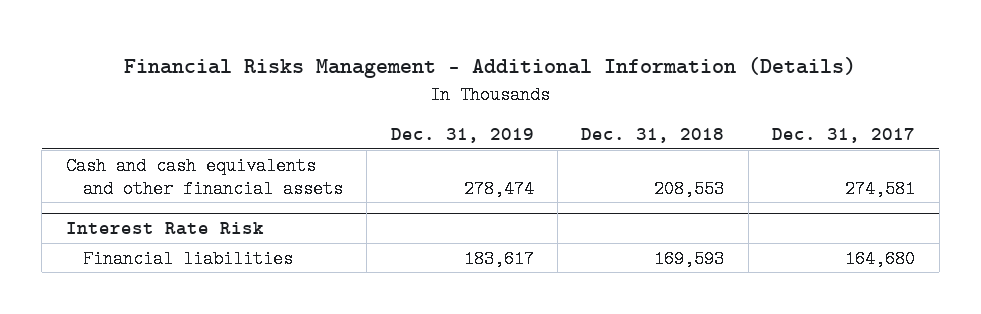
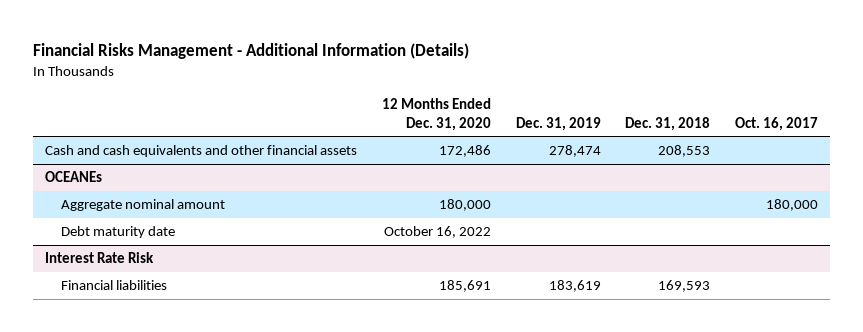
- | Dec. 31, 2019 | Dec. 31, 2018 | Dec. 31, 2017
+ | 12 Months Ended Dec. 31, 2020 | Dec. 31, 2019 | Dec. 31, 2018 | Oct. 16, 2017
+ OCEANEs
+ Aggregate nominal amount | 180,000 | | | 180,000
+ Debt maturity date | October 16, 2022 | | |
@ Interest Rate Risk
- Financial liabilities | 183,617 | 169,593 | 164,680
+ Financial liabilities | 185,691 | 183,619 | 169,593 |

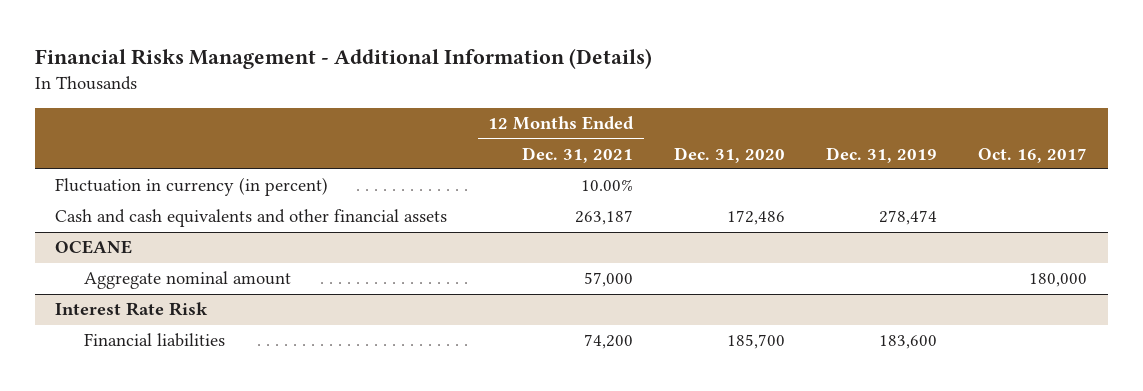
- | 12 Months Ended Dec. 31, 2020 | Dec. 31, 2019 | Dec. 31, 2018 | Oct. 16, 2017
+ | 12 Months Ended Dec. 31, 2021 | Dec. 31, 2020 | Dec. 31, 2019 | Oct. 16, 2017
+ Fluctuation in currency (in percent) | 10.00% | | |
- OCEANEs
+ OCEANE
- Debt maturity date | October 16, 2022 | | |
@ Interest Rate Risk
- Financial liabilities | 185,691 | 183,619 | 169,593 |
+ Financial liabilities | 74,200 | 185,700 | 183,600 |

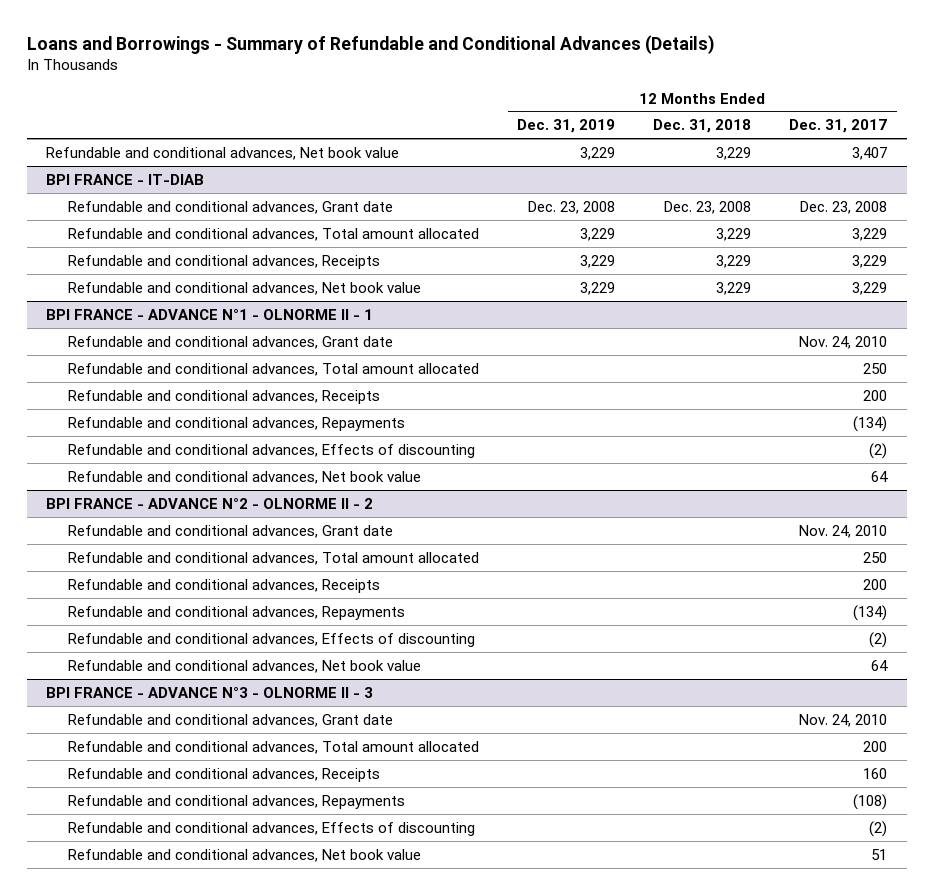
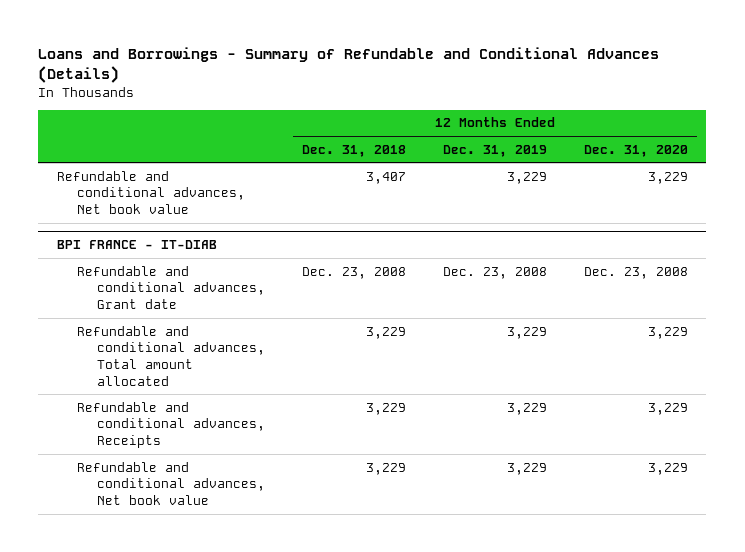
- | 12 Months Ended Dec. 31, 2019 | 12 Months Ended Dec. 31, 2018 | 12 Months Ended Dec. 31, 2017
+ | 12 Months Ended Dec. 31, 2018 | 12 Months Ended Dec. 31, 2019 | 12 Months Ended Dec. 31, 2020
- Refundable and conditional advances, Net book value | 3,229 | 3,229 | 3,407
+ Refundable and conditional advances, Net book value | 3,407 | 3,229 | 3,229
- BPI FRANCE - ADVANCE N°1 - OLNORME II - 1
- Refundable and conditional advances, Grant date | | | Nov. 24, 2010
- Refundable and conditional advances, Total amount allocated | | | 250
- Refundable and conditional advances, Receipts | | | 200
- Refundable and conditional advances, Repayments | | | (134)
- Refundable and conditional advances, Effects of discounting | | | (2)
- Refundable and conditional advances, Net book value | | | 64
- BPI FRANCE - ADVANCE N°2 - OLNORME II - 2
- Refundable and conditional advances, Grant date | | | Nov. 24, 2010
- Refundable and conditional advances, Total amount allocated | | | 250
- Refundable and conditional advances, Receipts | | | 200
- Refundable and conditional advances, Repayments | | | (134)
- Refundable and conditional advances, Effects of discounting | | | (2)
- Refundable and conditional advances, Net book value | | | 64
- BPI FRANCE - ADVANCE N°3 - OLNORME II - 3
- Refundable and conditional advances, Grant date | | | Nov. 24, 2010
- Refundable and conditional advances, Total amount allocated | | | 200
- Refundable and conditional advances, Receipts | | | 160
- Refundable and conditional advances, Repayments | | | (108)
- Refundable and conditional advances, Effects of discounting | | | (2)
- Refundable and conditional advances, Net book value | | | 51

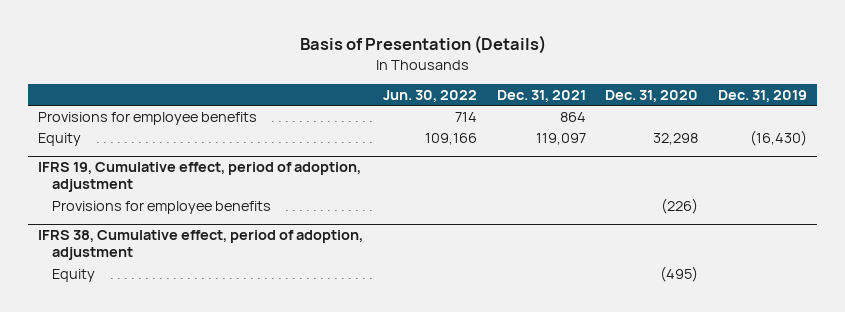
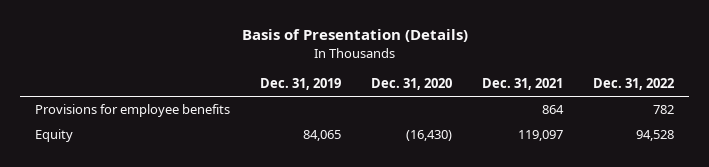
- | Jun. 30, 2022 | Dec. 31, 2021 | Dec. 31, 2020 | Dec. 31, 2019
+ | Dec. 31, 2019 | Dec. 31, 2020 | Dec. 31, 2021 | Dec. 31, 2022
- Equity | 109,166 | 119,097 | 32,298 | (16,430)
- IFRS 19, Cumulative effect, period of adoption, adjustment
- Provisions for employee benefits | | | (226) |
- IFRS 38, Cumulative effect, period of adoption, adjustment
- Equity | | | (495) |
+ Equity | 84,065 | (16,430) | 119,097 | 94,528

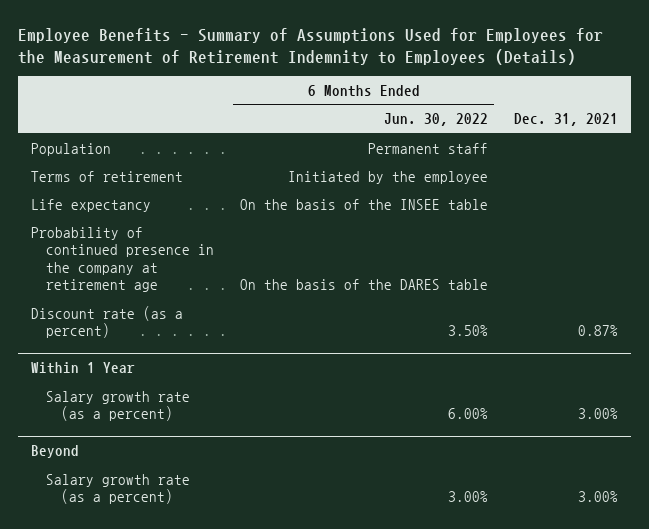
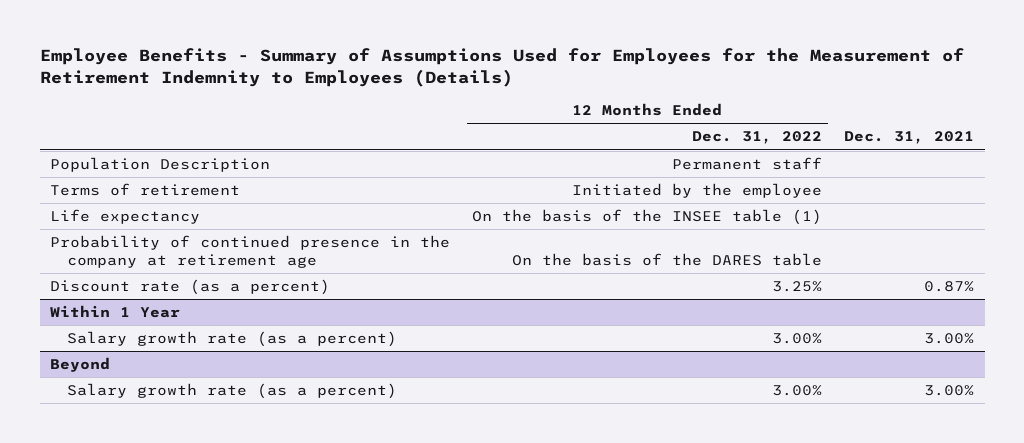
- | 6 Months Ended Jun. 30, 2022 | Dec. 31, 2021
+ | 12 Months Ended Dec. 31, 2022 | Dec. 31, 2021
- Population | Permanent staff |
+ Population Description | Permanent staff |

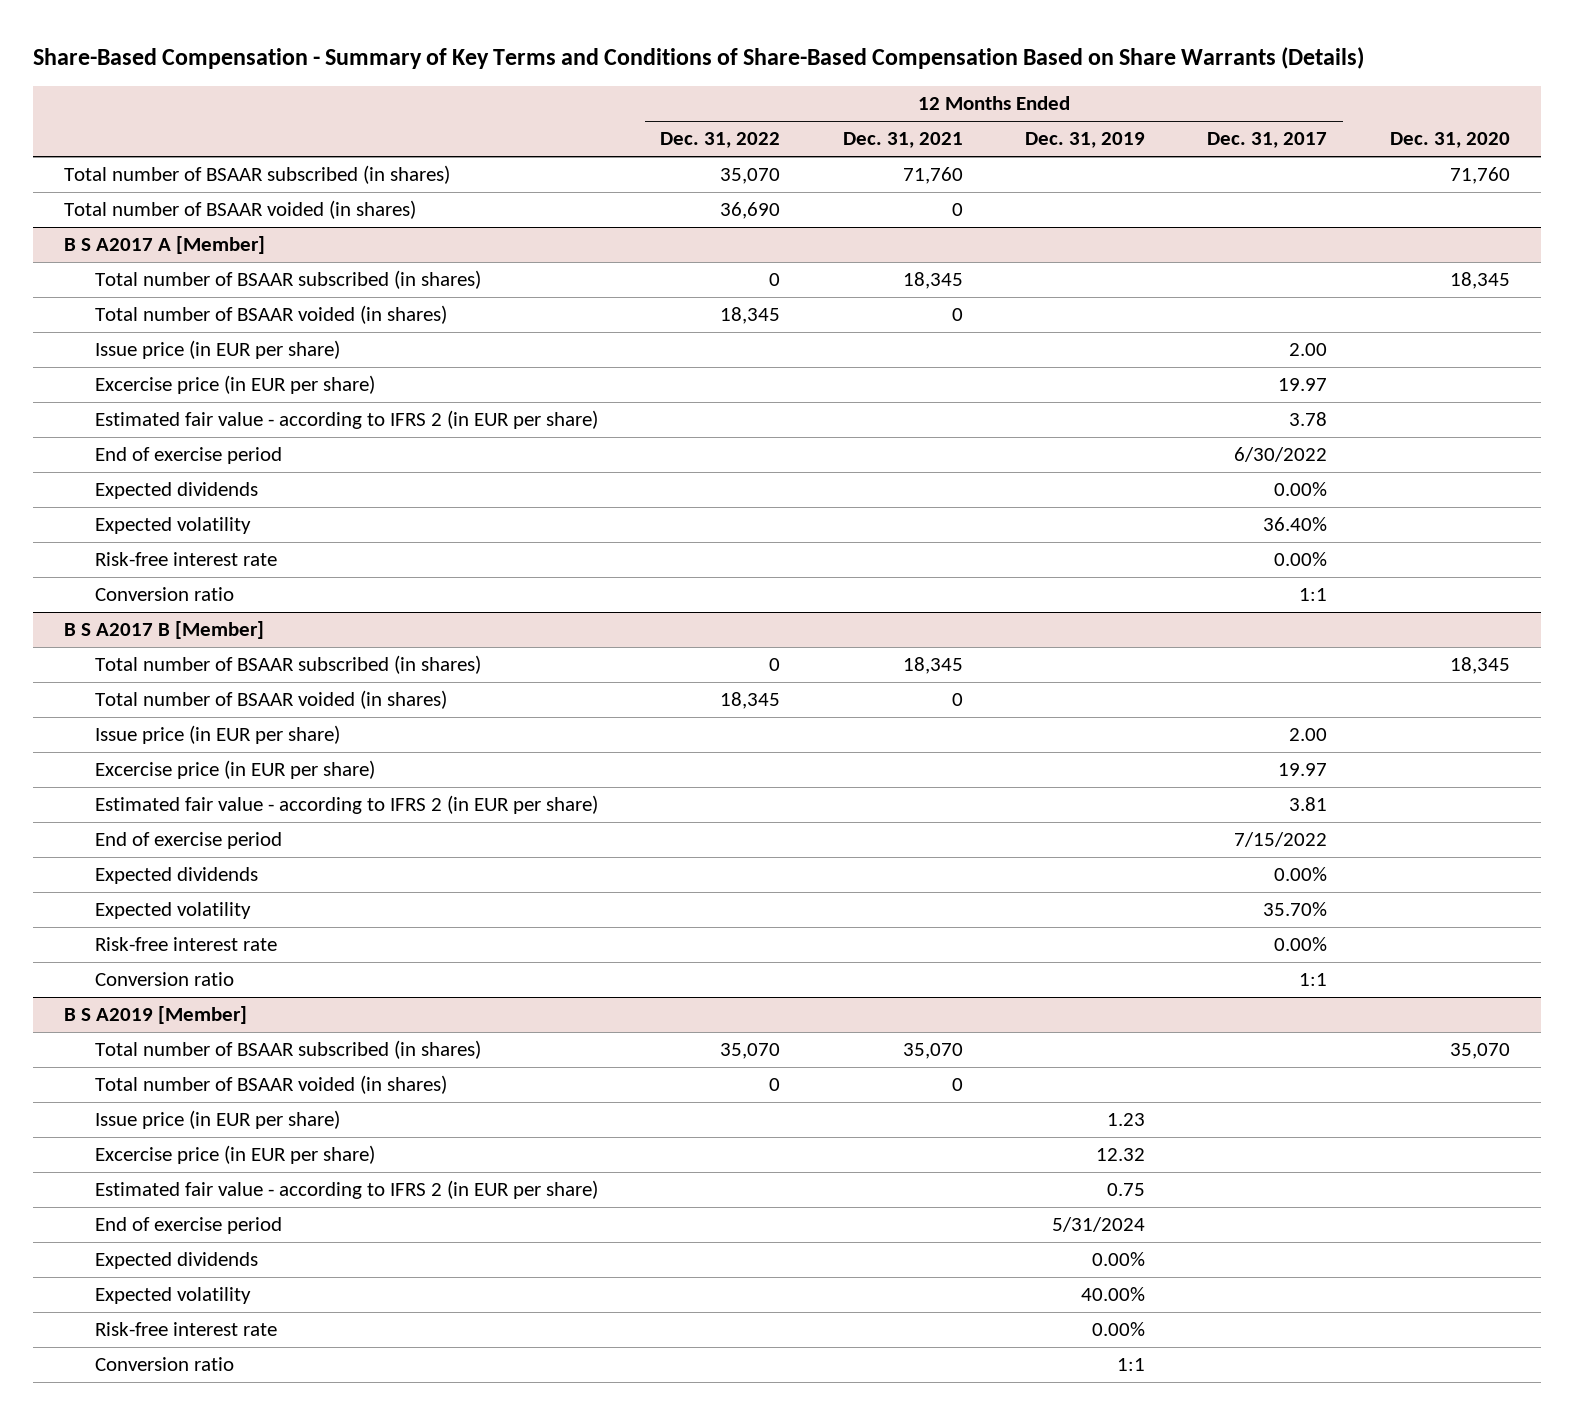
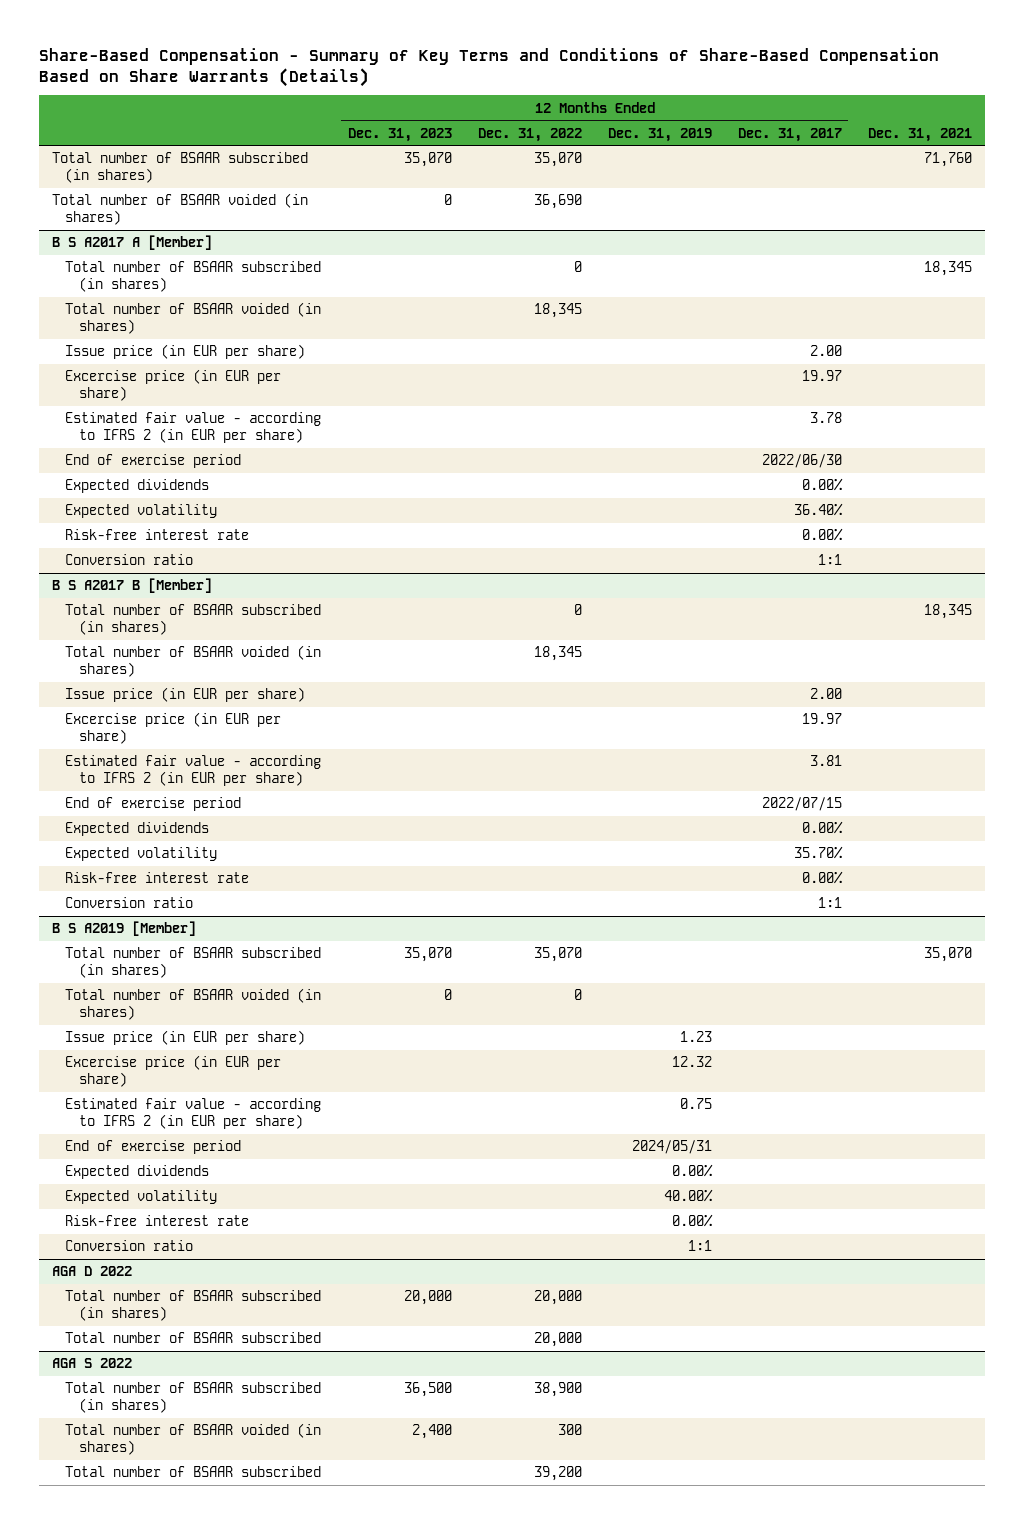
- | 12 Months Ended Dec. 31, 2022 | 12 Months Ended Dec. 31, 2021 | 12 Months Ended Dec. 31, 2019 | 12 Months Ended Dec. 31, 2017 | Dec. 31, 2020
+ | 12 Months Ended Dec. 31, 2023 | 12 Months Ended Dec. 31, 2022 | 12 Months Ended Dec. 31, 2019 | 12 Months Ended Dec. 31, 2017 | Dec. 31, 2021
@ B S A2017 A [Member]
- End of exercise period | | | | 6/30/2022 |
+ End of exercise period | | | | 2022/06/30 |
@ B S A2017 B [Member]
- End of exercise period | | | | 7/15/2022 |
+ End of exercise period | | | | 2022/07/15 |
@ B S A2019 [Member]
- End of exercise period | | | 5/31/2024 | |
+ End of exercise period | | | 2024/05/31 | |
+ AGA D 2022
+ Total number of BSAAR subscribed (in shares) | 20,000 | 20,000 | | |
+ Total number of BSAAR subscribed | | 20,000 | | |
+ AGA S 2022
+ Total number of BSAAR subscribed (in shares) | 36,500 | 38,900 | | |
+ Total number of BSAAR voided (in shares) | 2,400 | 300 | | |
+ Total number of BSAAR subscribed | | 39,200 | | |

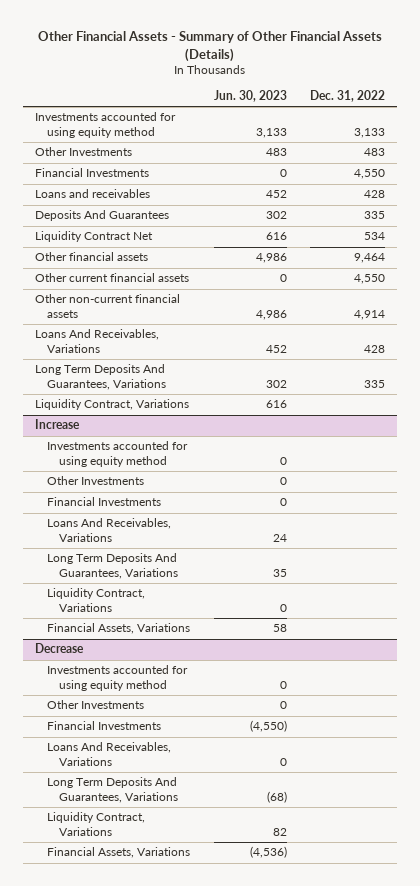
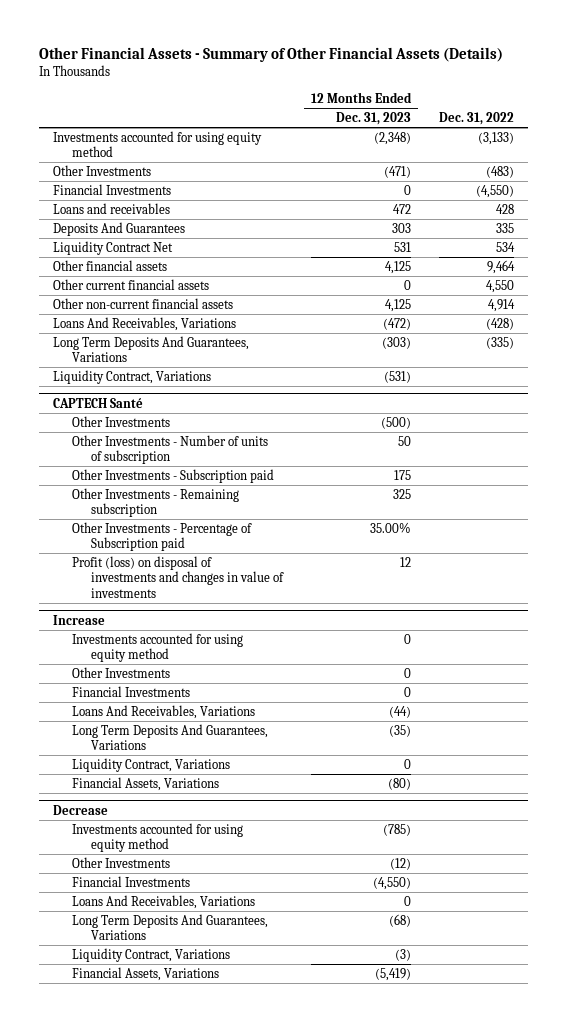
- | Jun. 30, 2023 | Dec. 31, 2022
+ | 12 Months Ended Dec. 31, 2023 | Dec. 31, 2022
- Investments accounted for using equity method | 3,133 | 3,133
- Other Investments | 483 | 483
- Financial Investments | 0 | 4,550
+ Investments accounted for using equity method | (2,348) | (3,133)
+ Other Investments | (471) | (483)
+ Financial Investments | 0 | (4,550)
- Loans And Receivables, Variations | 452 | 428
- Long Term Deposits And Guarantees, Variations | 302 | 335
+ Loans And Receivables, Variations | (472) | (428)
+ Long Term Deposits And Guarantees, Variations | (303) | (335)
+ CAPTECH Santé
+ Other Investments | (500) |
+ Other Investments - Number of units of subscription | 50 |
+ Other Investments - Subscription paid | 175 |
+ Other Investments - Remaining subscription | 325 |
+ Other Investments - Percentage of Subscription paid | 35.00% |
+ Profit (loss) on disposal of investments and changes in value of investments | 12 |

